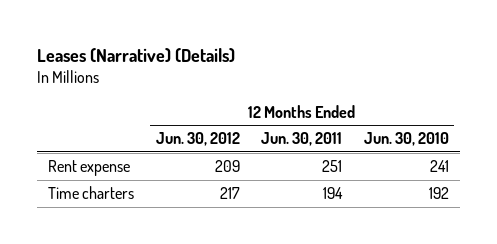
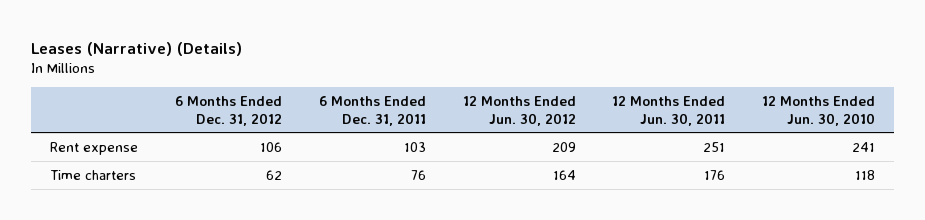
- | 12 Months Ended Jun. 30, 2012 | 12 Months Ended Jun. 30, 2011 | 12 Months Ended Jun. 30, 2010
+ | 6 Months Ended Dec. 31, 2012 | 6 Months Ended Dec. 31, 2011 | 12 Months Ended Jun. 30, 2012 | 12 Months Ended Jun. 30, 2011 | 12 Months Ended Jun. 30, 2010
- Time charters | 217 | 194 | 192
+ Time charters | 62 | 76 | 164 | 176 | 118

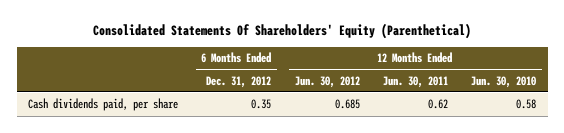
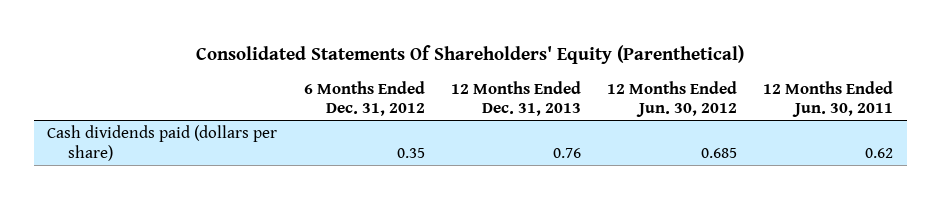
- | 6 Months Ended Dec. 31, 2012 | 12 Months Ended Jun. 30, 2012 | 12 Months Ended Jun. 30, 2011 | 12 Months Ended Jun. 30, 2010
+ | 6 Months Ended Dec. 31, 2012 | 12 Months Ended Dec. 31, 2013 | 12 Months Ended Jun. 30, 2012 | 12 Months Ended Jun. 30, 2011
- Cash dividends paid, per share | 0.35 | 0.685 | 0.62 | 0.58
+ Cash dividends paid (dollars per share) | 0.35 | 0.76 | 0.685 | 0.62

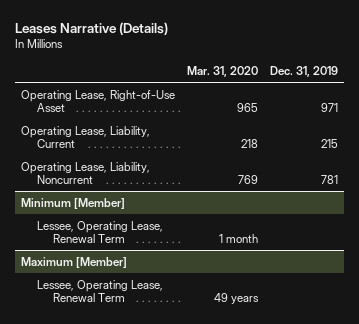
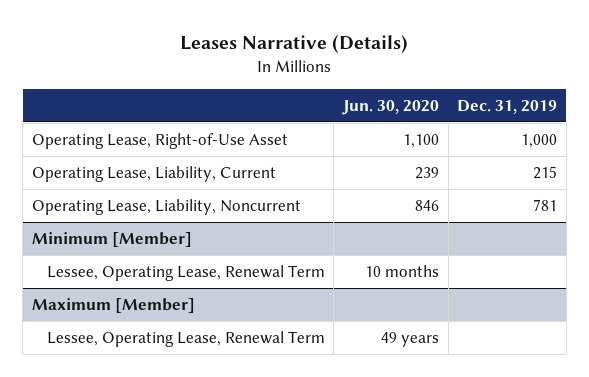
- | Mar. 31, 2020 | Dec. 31, 2019
+ | Jun. 30, 2020 | Dec. 31, 2019
- Operating Lease, Right-of-Use Asset | 965 | 971
+ Operating Lease, Right-of-Use Asset | 1,100 | 1,000

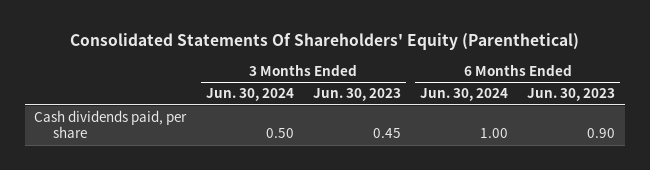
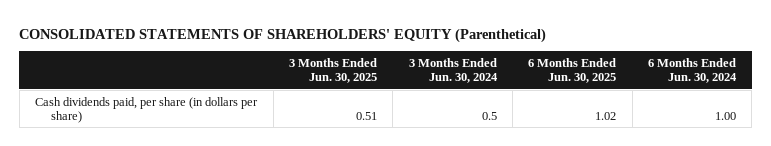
- Consolidated Statements Of Shareholders' Equity (Parenthetical)
+ CONSOLIDATED STATEMENTS OF SHAREHOLDERS' EQUITY (Parenthetical)
- | 3 Months Ended Jun. 30, 2024 | 3 Months Ended Jun. 30, 2023 | 6 Months Ended Jun. 30, 2024 | 6 Months Ended Jun. 30, 2023
+ | 3 Months Ended Jun. 30, 2025 | 3 Months Ended Jun. 30, 2024 | 6 Months Ended Jun. 30, 2025 | 6 Months Ended Jun. 30, 2024
- Cash dividends paid, per share | 0.50 | 0.45 | 1.00 | 0.90
+ Cash dividends paid, per share (in dollars per share) | 0.51 | 0.5 | 1.02 | 1.00

